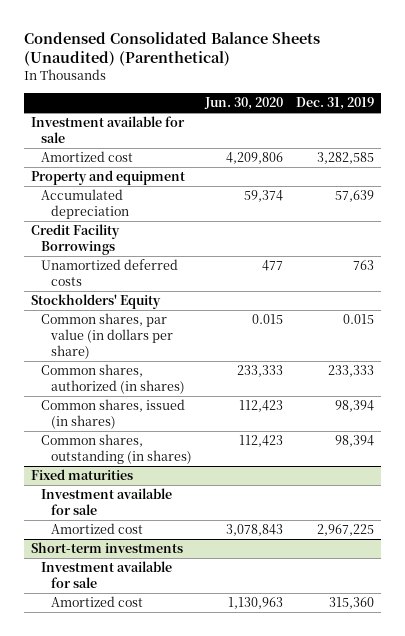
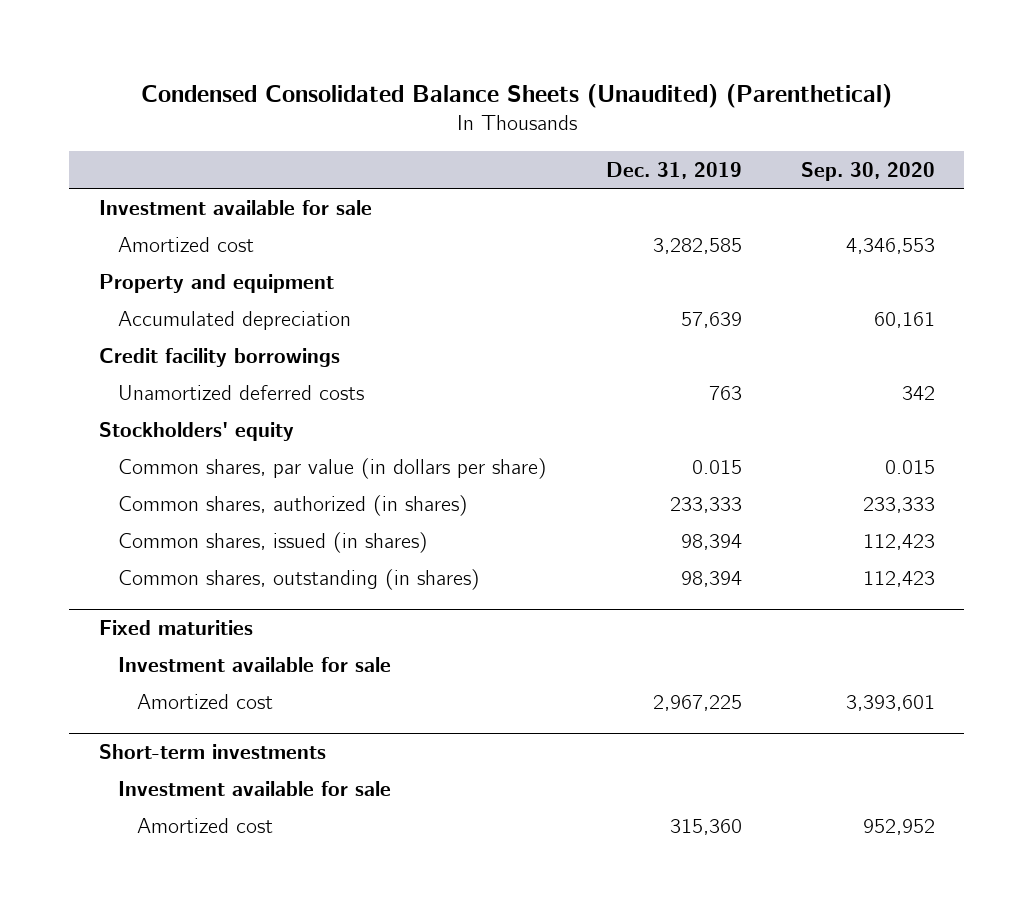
- | Jun. 30, 2020 | Dec. 31, 2019
+ | Dec. 31, 2019 | Sep. 30, 2020
- Credit Facility Borrowings
+ Credit facility borrowings
- Stockholders' Equity
+ Stockholders' equity

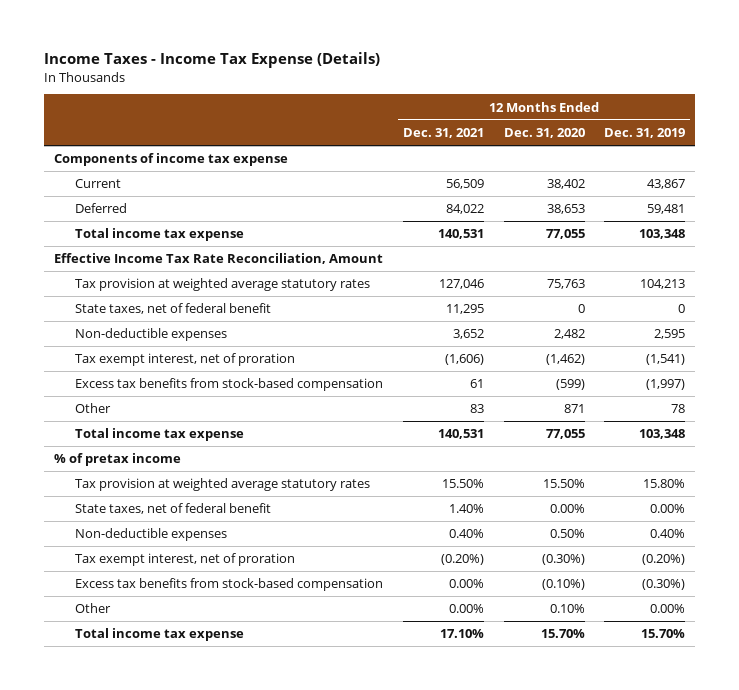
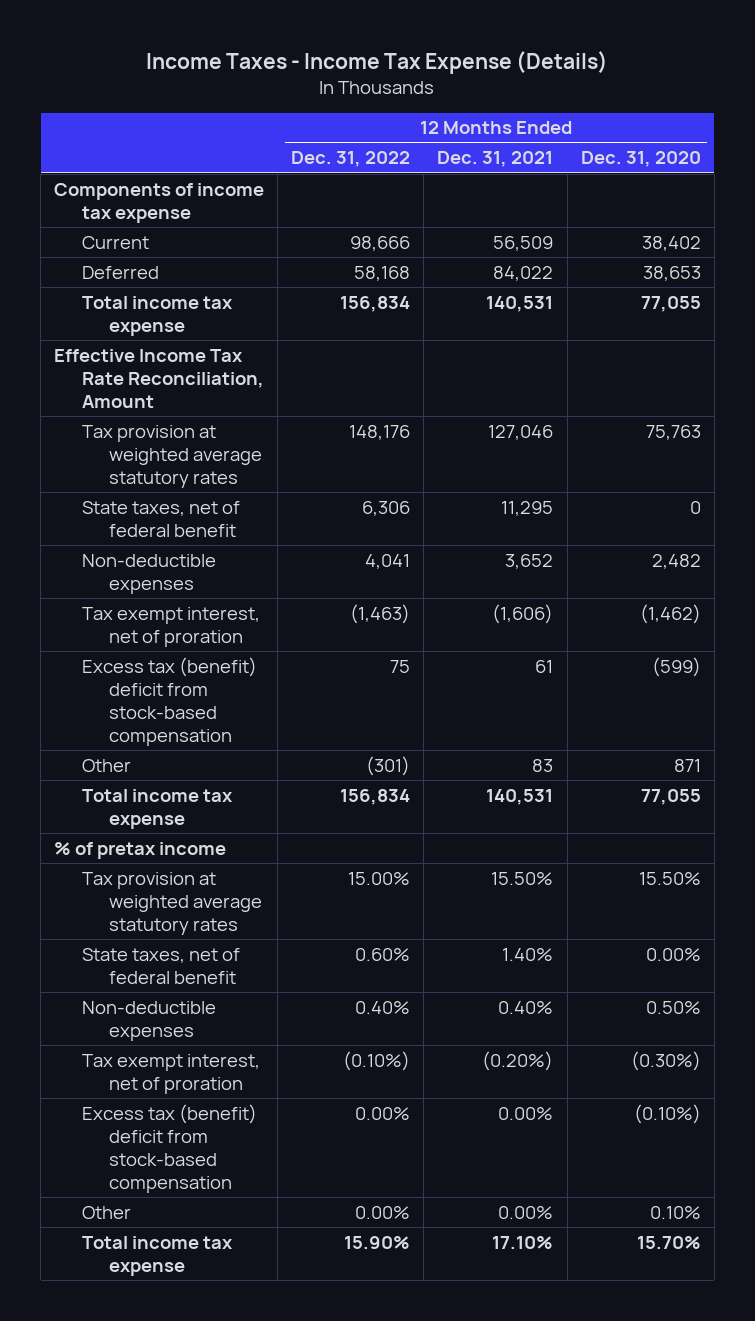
- | 12 Months Ended Dec. 31, 2021 | 12 Months Ended Dec. 31, 2020 | 12 Months Ended Dec. 31, 2019
+ | 12 Months Ended Dec. 31, 2022 | 12 Months Ended Dec. 31, 2021 | 12 Months Ended Dec. 31, 2020
- Excess tax benefits from stock-based compensation | 61 | (599) | (1,997)
+ Excess tax (benefit) deficit from stock-based compensation | 75 | 61 | (599)
- Excess tax benefits from stock-based compensation | 0.00% | (0.10%) | (0.30%)
+ Excess tax (benefit) deficit from stock-based compensation | 0.00% | 0.00% | (0.10%)

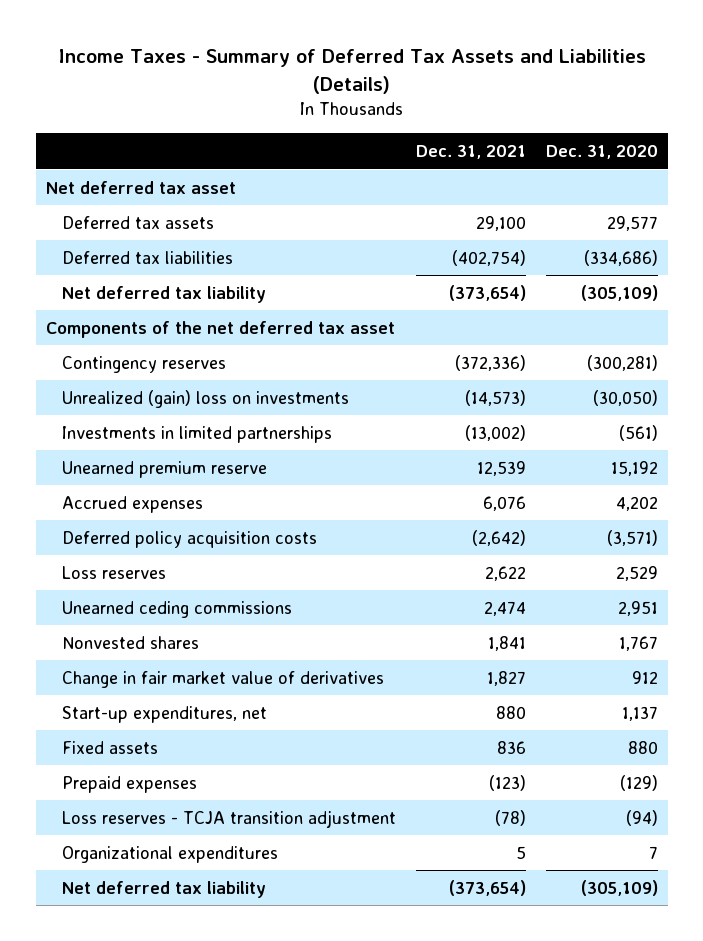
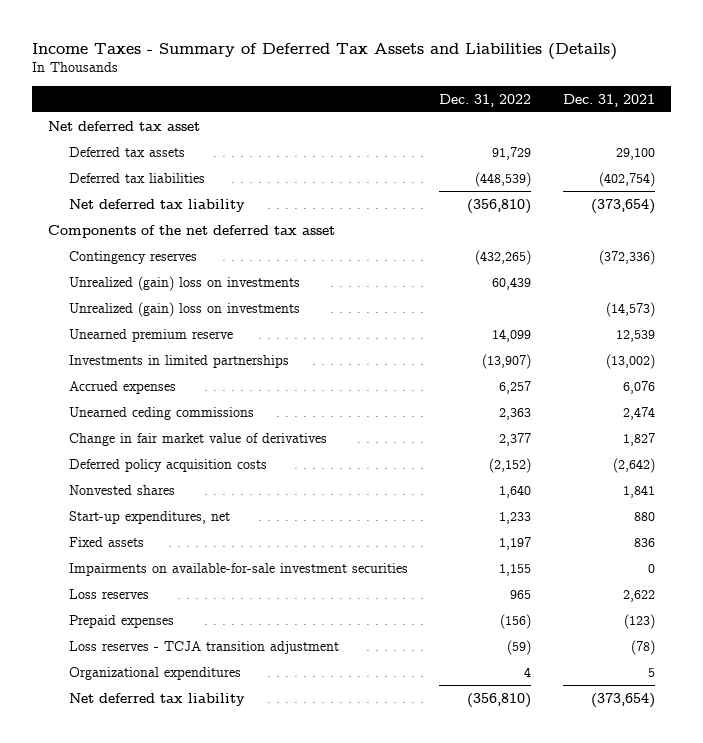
- | Dec. 31, 2021 | Dec. 31, 2020
+ | Dec. 31, 2022 | Dec. 31, 2021
+ Unrealized (gain) loss on investments | 60,439 |
moved down: Investments in limited partnerships | (13,907) | (13,002)
moved down: Deferred policy acquisition costs | (2,152) | (2,642)
moved down: Nonvested shares | 1,640 | 1,841
+ Impairments on available-for-sale investment securities | 1,155 | 0
moved down: Loss reserves | 965 | 2,622

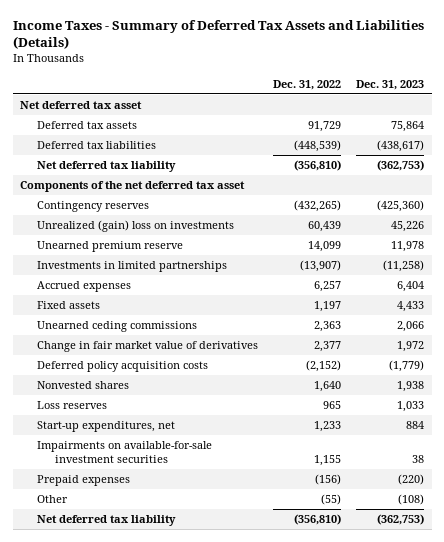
- | Dec. 31, 2022 | Dec. 31, 2021
+ | Dec. 31, 2022 | Dec. 31, 2023
- Unrealized (gain) loss on investments | | (14,573)
moved up: Fixed assets | 1,197 | 4,433
moved up: Loss reserves | 965 | 1,033
- Loss reserves - TCJA transition adjustment | (59) | (78)
- Organizational expenditures | 4 | 5
+ Other | (55) | (108)

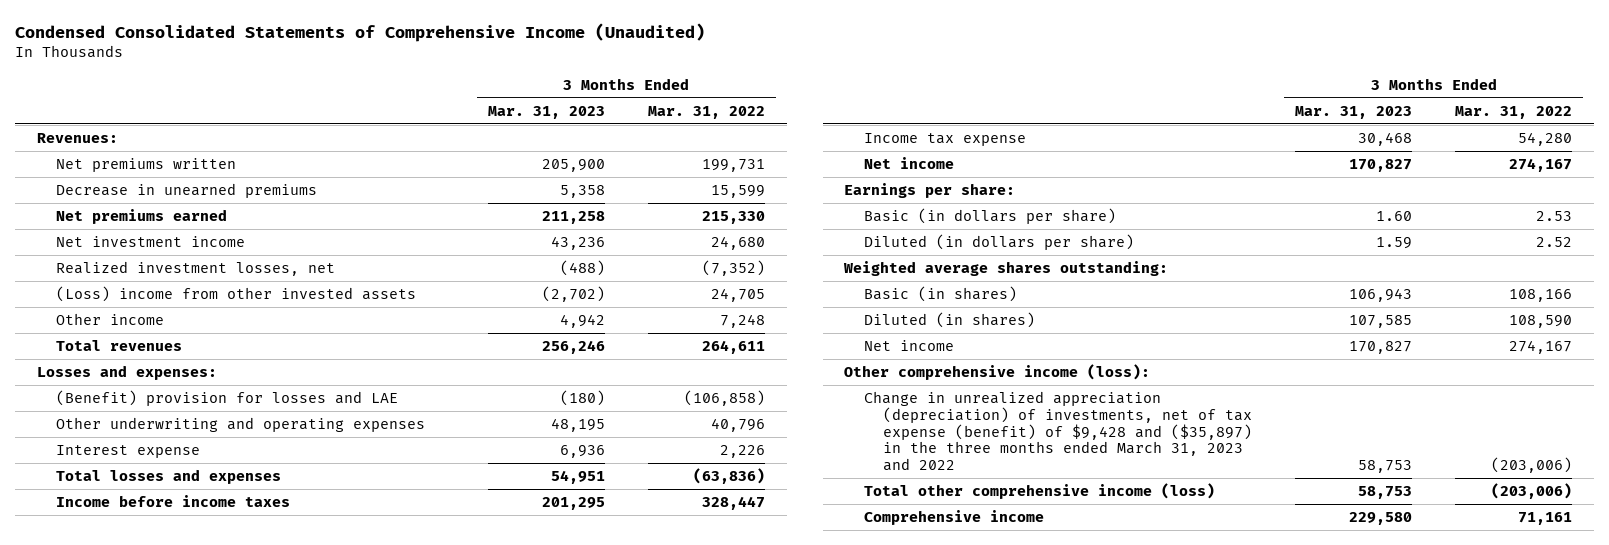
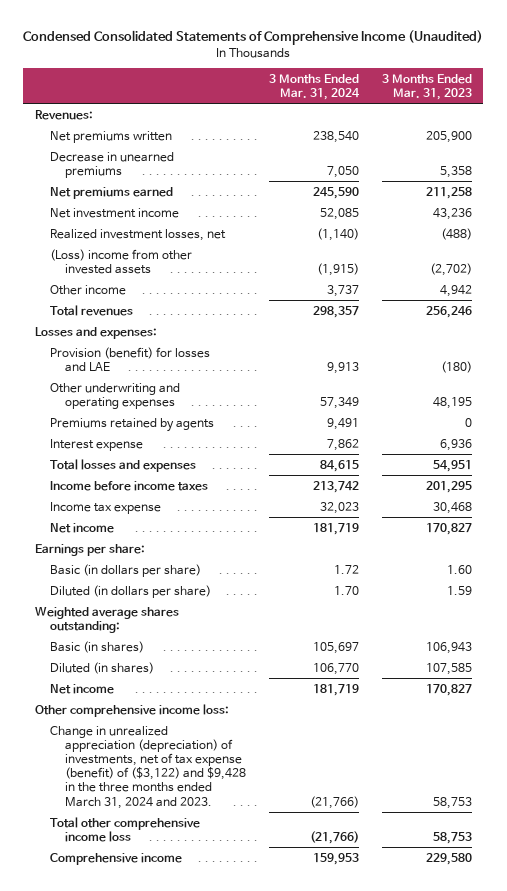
- | 3 Months Ended Mar. 31, 2023 | 3 Months Ended Mar. 31, 2022
+ | 3 Months Ended Mar. 31, 2024 | 3 Months Ended Mar. 31, 2023
- (Benefit) provision for losses and LAE | (180) | (106,858)
+ Provision (benefit) for losses and LAE | 9,913 | (180)
+ Premiums retained by agents | 9,491 | 0
- Other comprehensive income (loss):
- Change in unrealized appreciation (depreciation) of investments, net of tax expense (benefit) of $9,428 and ($35,897) in the three months ended March 31, 2023 and 2022 | 58,753 | (203,006)
- Total other comprehensive income (loss) | 58,753 | (203,006)
+ Other comprehensive income loss:
+ Change in unrealized appreciation (depreciation) of investments, net of tax expense (benefit) of ($3,122) and $9,428 in the three months ended March 31, 2024 and 2023. | (21,766) | 58,753
+ Total other comprehensive income loss | (21,766) | 58,753

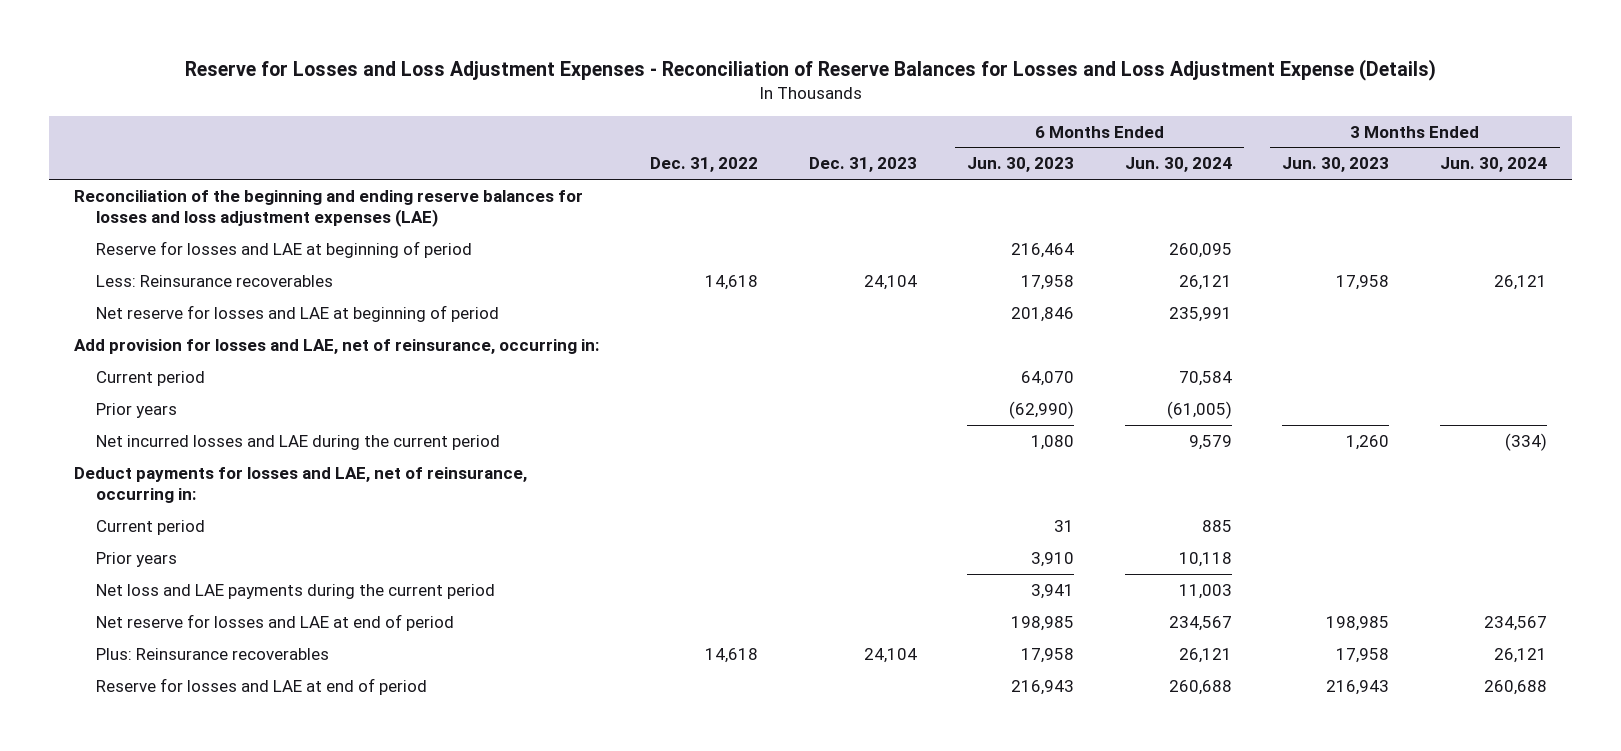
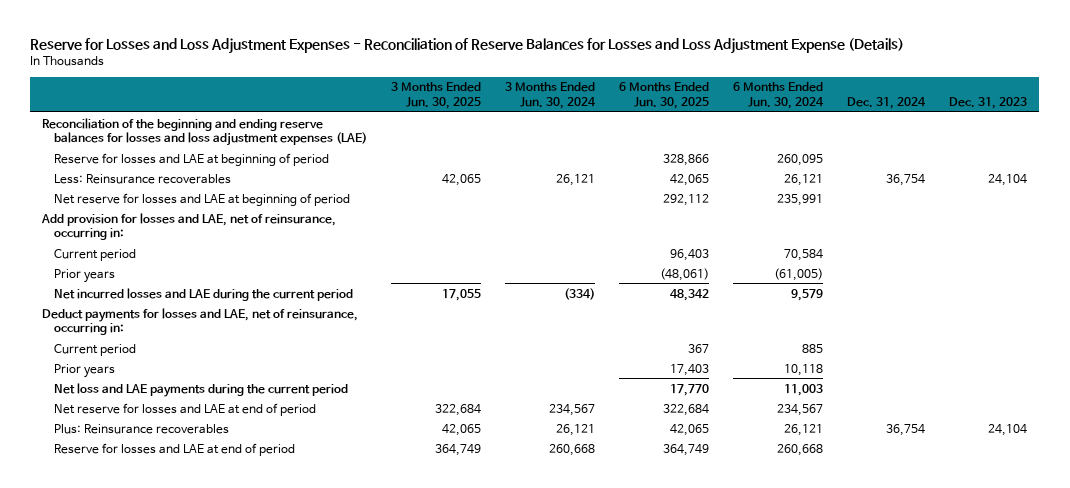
- | Dec. 31, 2022 | Dec. 31, 2023 | 6 Months Ended Jun. 30, 2023 | 6 Months Ended Jun. 30, 2024 | 3 Months Ended Jun. 30, 2023 | 3 Months Ended Jun. 30, 2024
+ | 3 Months Ended Jun. 30, 2025 | 3 Months Ended Jun. 30, 2024 | 6 Months Ended Jun. 30, 2025 | 6 Months Ended Jun. 30, 2024 | Dec. 31, 2024 | Dec. 31, 2023
- Reserve for losses and LAE at end of period | | | 216,943 | 260,688 | 216,943 | 260,688
+ Reserve for losses and LAE at end of period | 364,749 | 260,668 | 364,749 | 260,668 | |

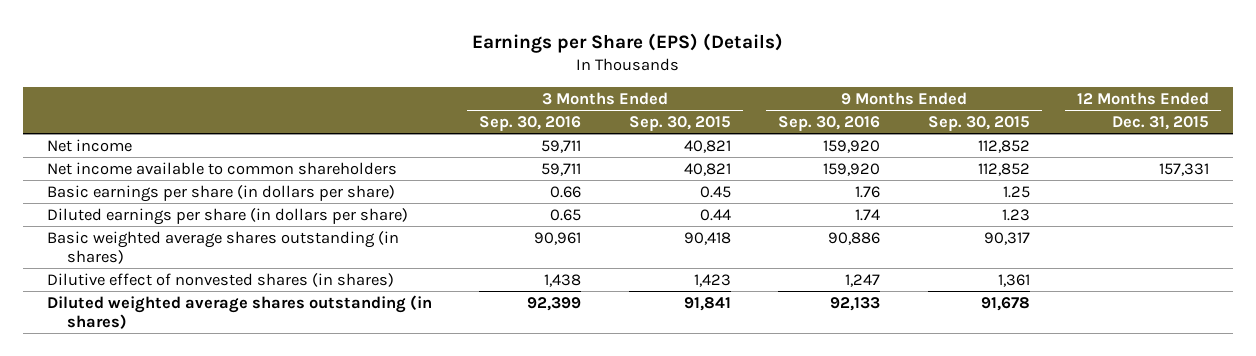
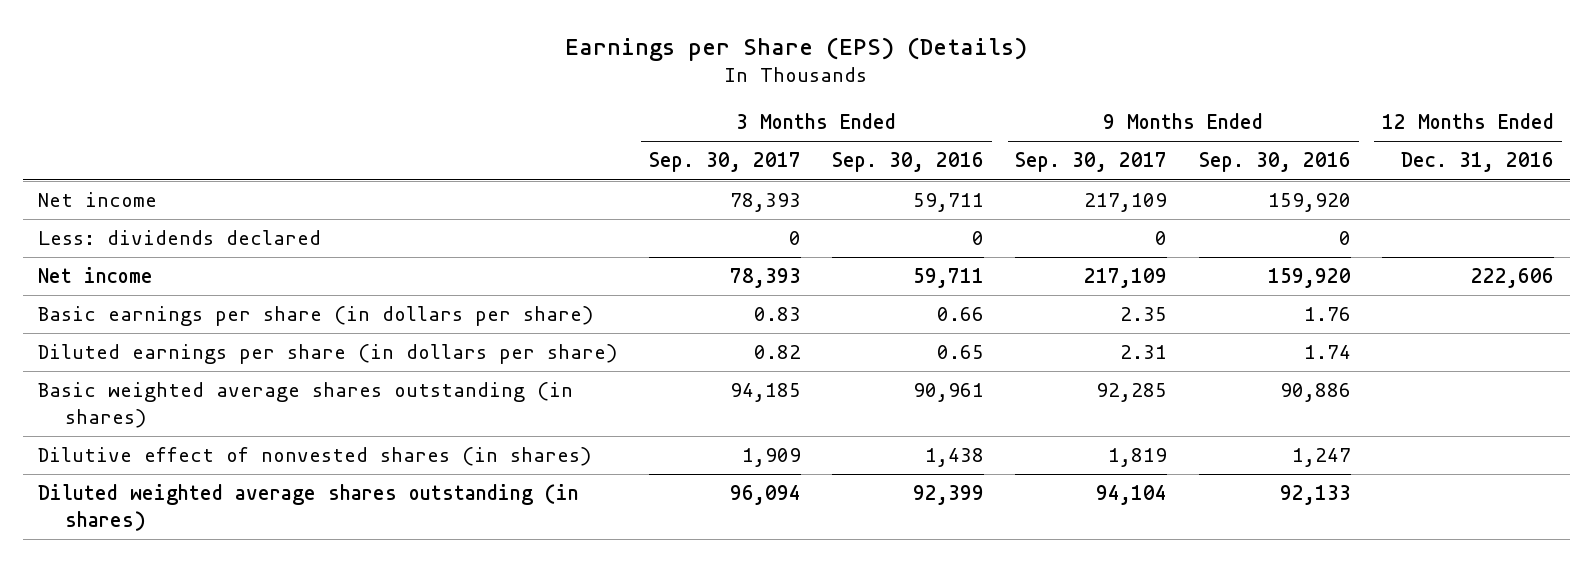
- | 3 Months Ended Sep. 30, 2016 | 3 Months Ended Sep. 30, 2015 | 9 Months Ended Sep. 30, 2016 | 9 Months Ended Sep. 30, 2015 | 12 Months Ended Dec. 31, 2015
+ | 3 Months Ended Sep. 30, 2017 | 3 Months Ended Sep. 30, 2016 | 9 Months Ended Sep. 30, 2017 | 9 Months Ended Sep. 30, 2016 | 12 Months Ended Dec. 31, 2016
- Net income available to common shareholders | 59,711 | 40,821 | 159,920 | 112,852 | 157,331
+ Less: dividends declared | 0 | 0 | 0 | 0 |
+ Net income | 78,393 | 59,711 | 217,109 | 159,920 | 222,606

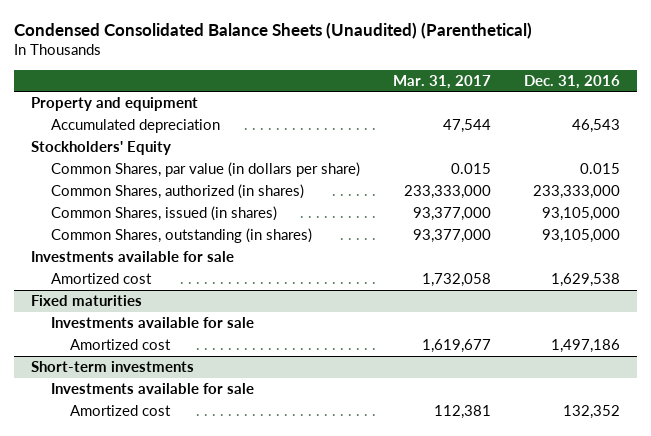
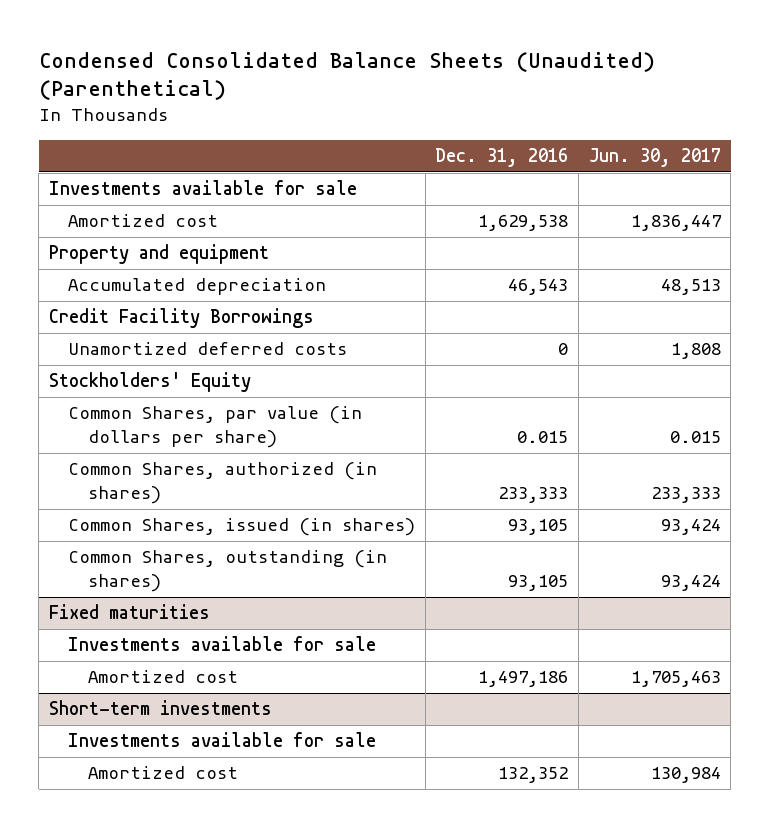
- | Mar. 31, 2017 | Dec. 31, 2016
+ | Dec. 31, 2016 | Jun. 30, 2017
moved up: Investments available for sale
moved up: Amortized cost | 1,629,538 | 1,836,447
+ Credit Facility Borrowings
+ Unamortized deferred costs | 0 | 1,808
- Common Shares, authorized (in shares) | 233,333,000 | 233,333,000
- Common Shares, issued (in shares) | 93,377,000 | 93,105,000
- Common Shares, outstanding (in shares) | 93,377,000 | 93,105,000
+ Common Shares, authorized (in shares) | 233,333 | 233,333
+ Common Shares, issued (in shares) | 93,105 | 93,424
+ Common Shares, outstanding (in shares) | 93,105 | 93,424

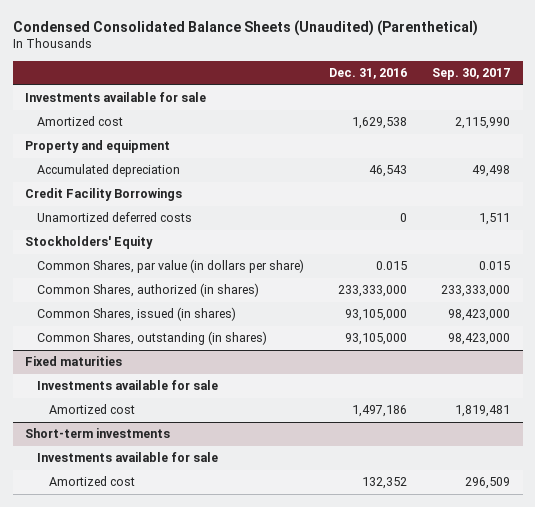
- | Dec. 31, 2016 | Jun. 30, 2017
+ | Dec. 31, 2016 | Sep. 30, 2017
- Common Shares, authorized (in shares) | 233,333 | 233,333
- Common Shares, issued (in shares) | 93,105 | 93,424
- Common Shares, outstanding (in shares) | 93,105 | 93,424
+ Common Shares, authorized (in shares) | 233,333,000 | 233,333,000
+ Common Shares, issued (in shares) | 93,105,000 | 98,423,000
+ Common Shares, outstanding (in shares) | 93,105,000 | 98,423,000

